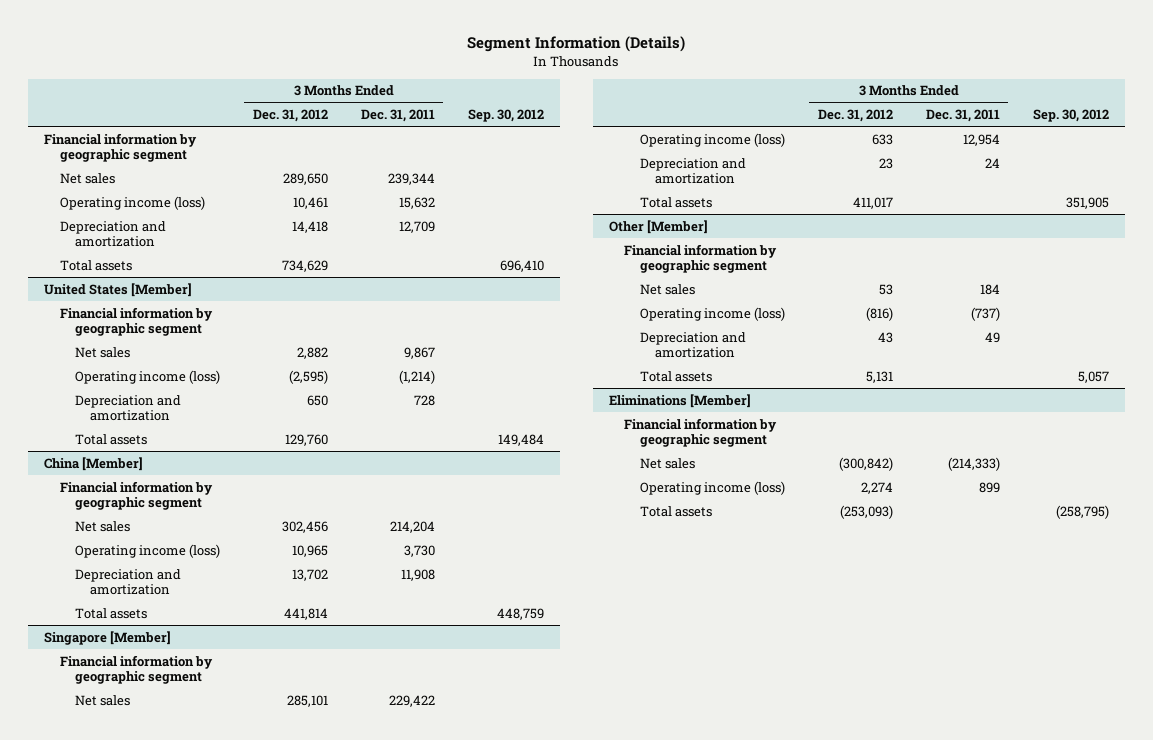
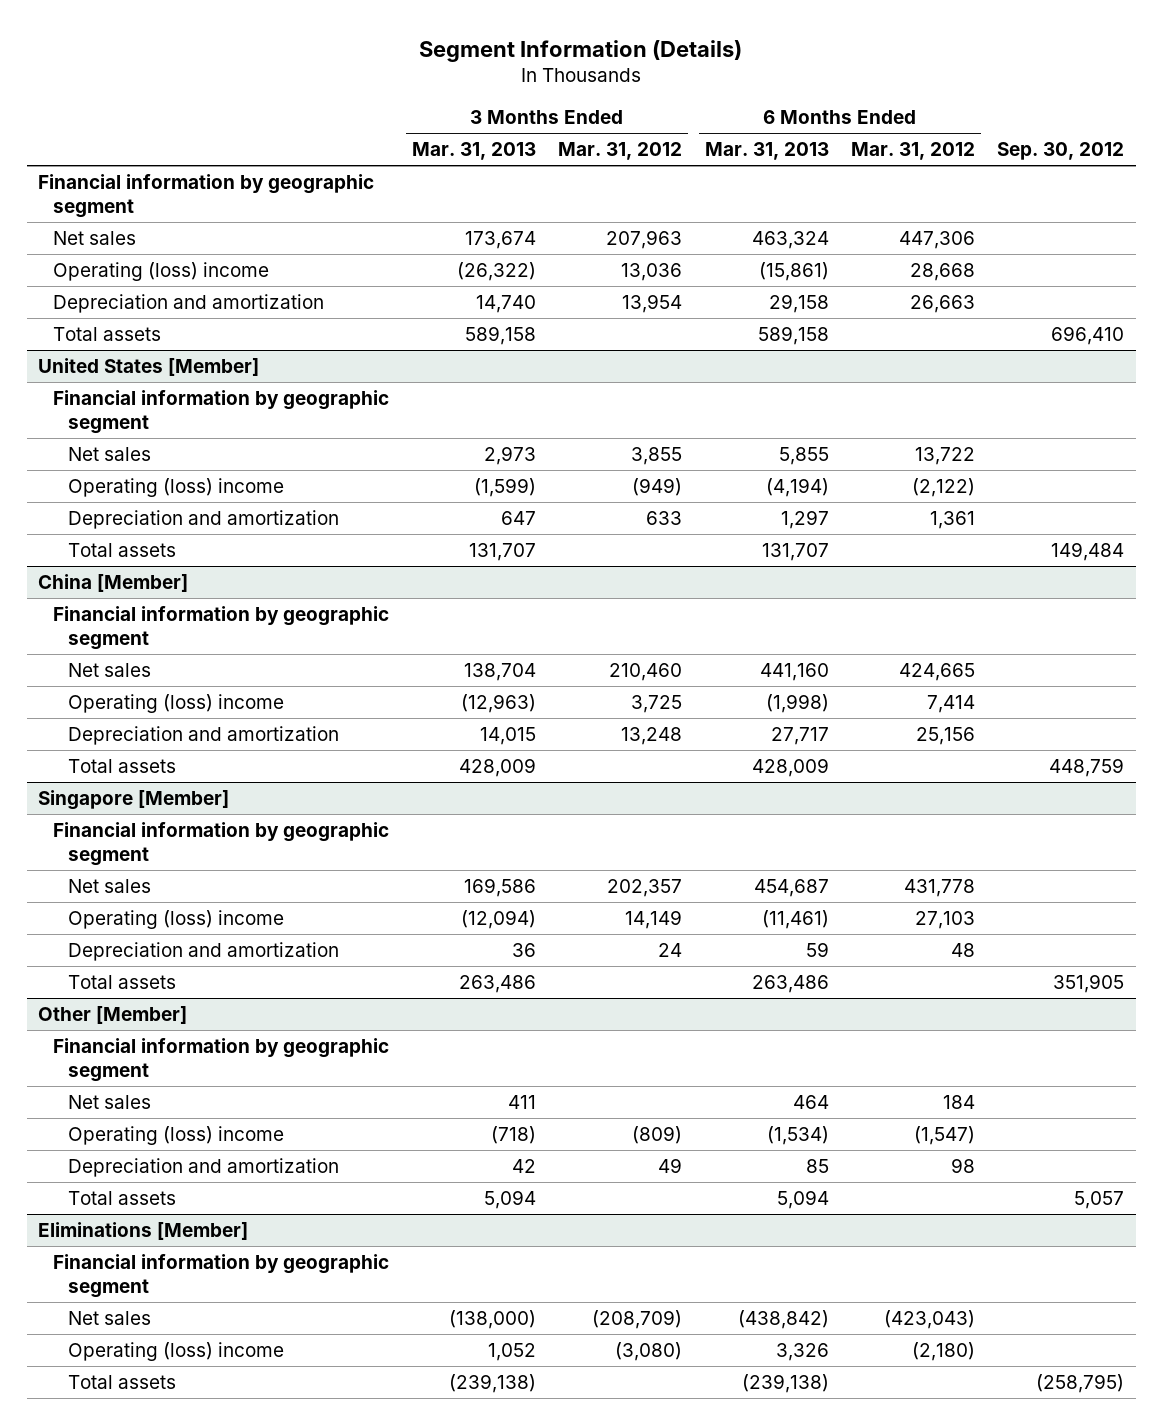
- | 3 Months Ended Dec. 31, 2012 | 3 Months Ended Dec. 31, 2011 | Sep. 30, 2012
+ | 3 Months Ended Mar. 31, 2013 | 3 Months Ended Mar. 31, 2012 | 6 Months Ended Mar. 31, 2013 | 6 Months Ended Mar. 31, 2012 | Sep. 30, 2012
- Operating income (loss) | 10,461 | 15,632 |
+ Operating (loss) income | (26,322) | 13,036 | (15,861) | 28,668 |
@ United States [Member]
- Operating income (loss) | (2,595) | (1,214) |
+ Operating (loss) income | (1,599) | (949) | (4,194) | (2,122) |
@ China [Member]
- Operating income (loss) | 10,965 | 3,730 |
+ Operating (loss) income | (12,963) | 3,725 | (1,998) | 7,414 |
@ Singapore [Member]
- Operating income (loss) | 633 | 12,954 |
+ Operating (loss) income | (12,094) | 14,149 | (11,461) | 27,103 |
@ Other [Member]
- Operating income (loss) | (816) | (737) |
+ Operating (loss) income | (718) | (809) | (1,534) | (1,547) |
@ Eliminations [Member]
- Operating income (loss) | 2,274 | 899 |
+ Operating (loss) income | 1,052 | (3,080) | 3,326 | (2,180) |

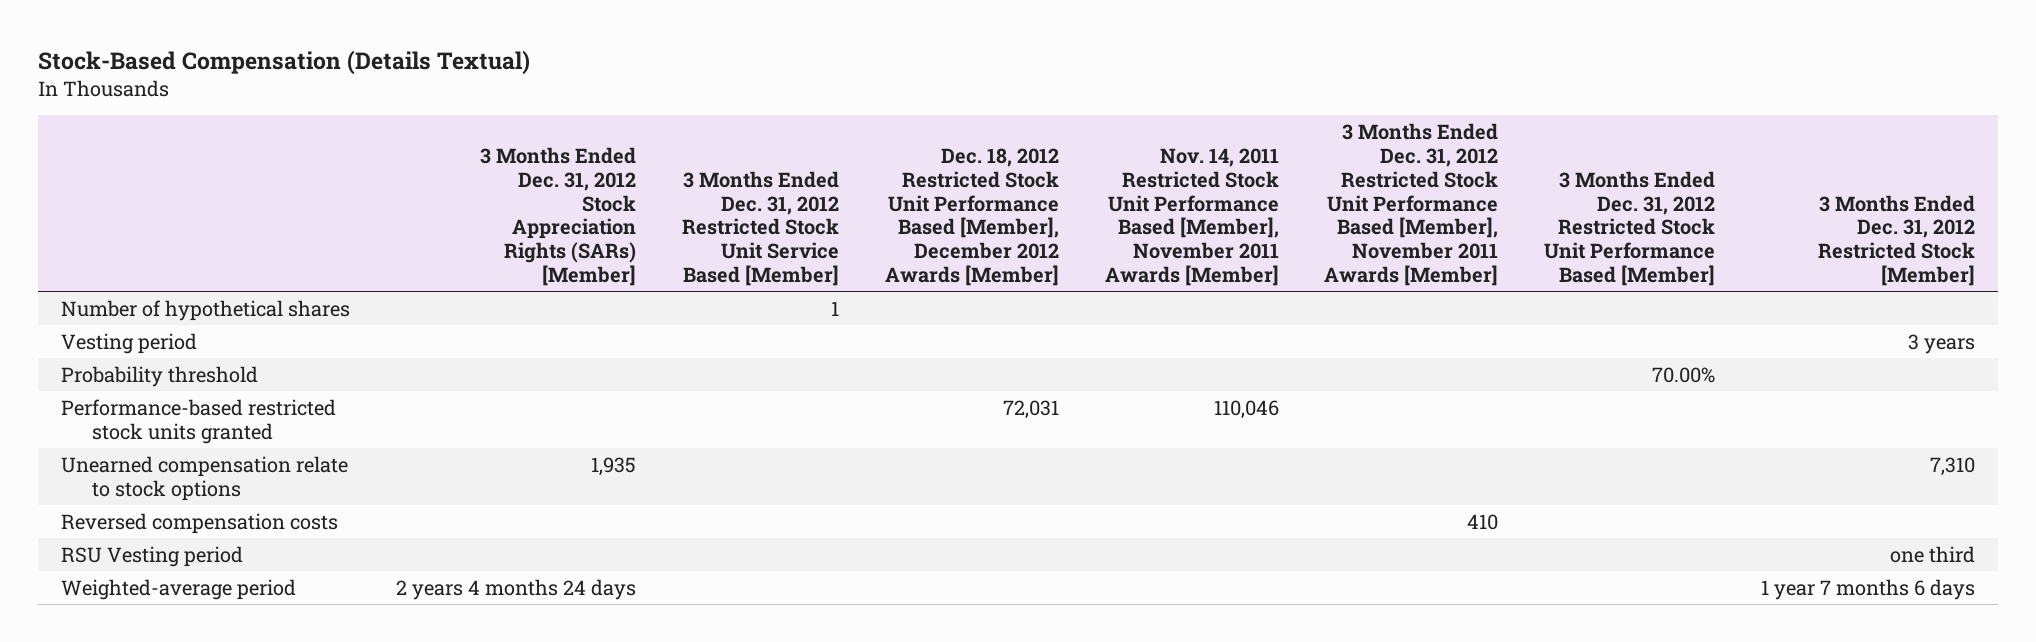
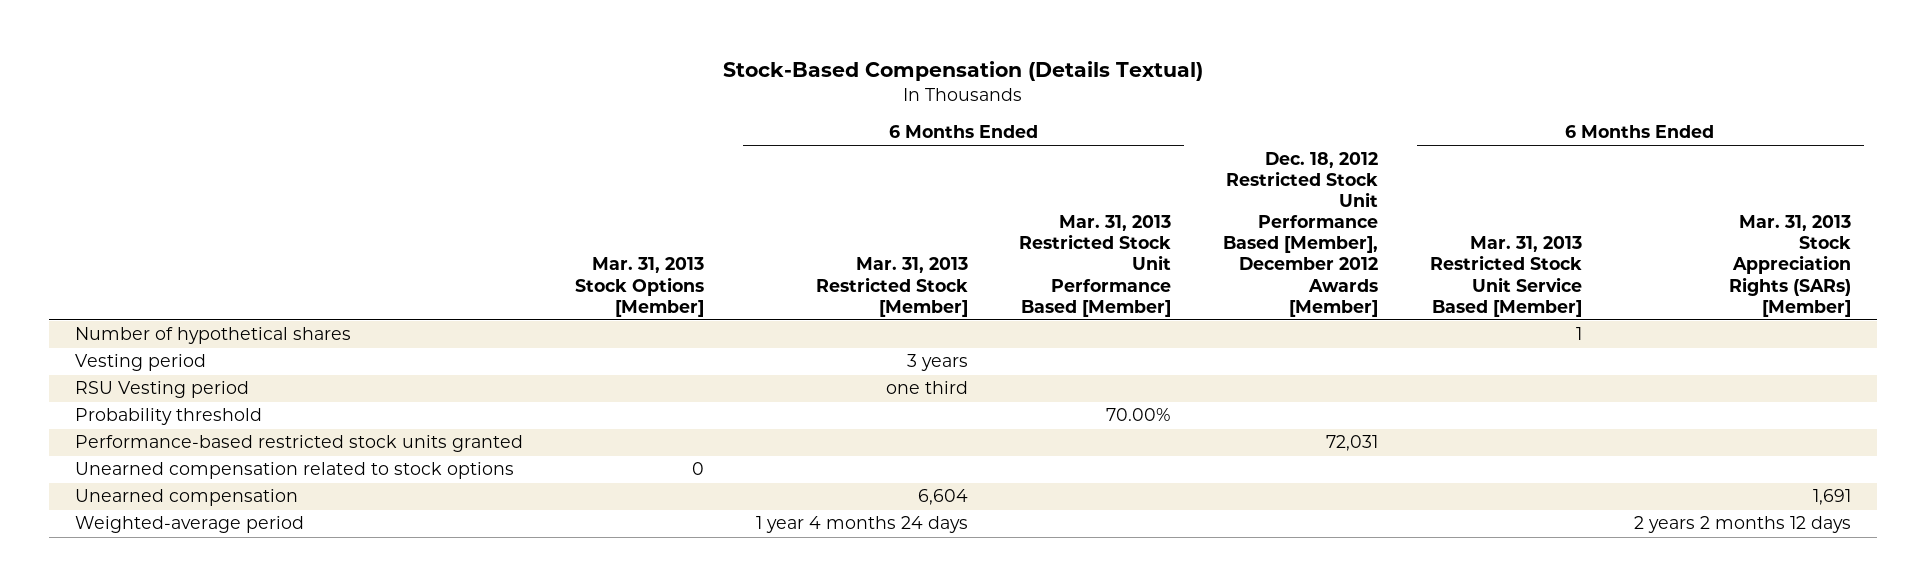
- | 3 Months Ended Dec. 31, 2012 Stock Appreciation Rights (SARs) [Member] | 3 Months Ended Dec. 31, 2012 Restricted Stock Unit Service Based [Member] | Dec. 18, 2012 Restricted Stock Unit Performance Based [Member], December 2012 Awards [Member] | Nov. 14, 2011 Restricted Stock Unit Performance Based [Member], November 2011 Awards [Member] | 3 Months Ended Dec. 31, 2012 Restricted Stock Unit Performance Based [Member], November 2011 Awards [Member] | 3 Months Ended Dec. 31, 2012 Restricted Stock Unit Performance Based [Member] | 3 Months Ended Dec. 31, 2012 Restricted Stock [Member]
+ | Mar. 31, 2013 Stock Options [Member] | 6 Months Ended Mar. 31, 2013 Restricted Stock [Member] | 6 Months Ended Mar. 31, 2013 Restricted Stock Unit Performance Based [Member] | Dec. 18, 2012 Restricted Stock Unit Performance Based [Member], December 2012 Awards [Member] | 6 Months Ended Mar. 31, 2013 Restricted Stock Unit Service Based [Member] | 6 Months Ended Mar. 31, 2013 Stock Appreciation Rights (SARs) [Member]
moved up: RSU Vesting period | | one third | | | |
- Unearned compensation relate to stock options | 1,935 | | | | | | 7,310
- Reversed compensation costs | | | | | 410 | |
+ Unearned compensation related to stock options | 0 | | | | |
+ Unearned compensation | | 6,604 | | | | 1,691

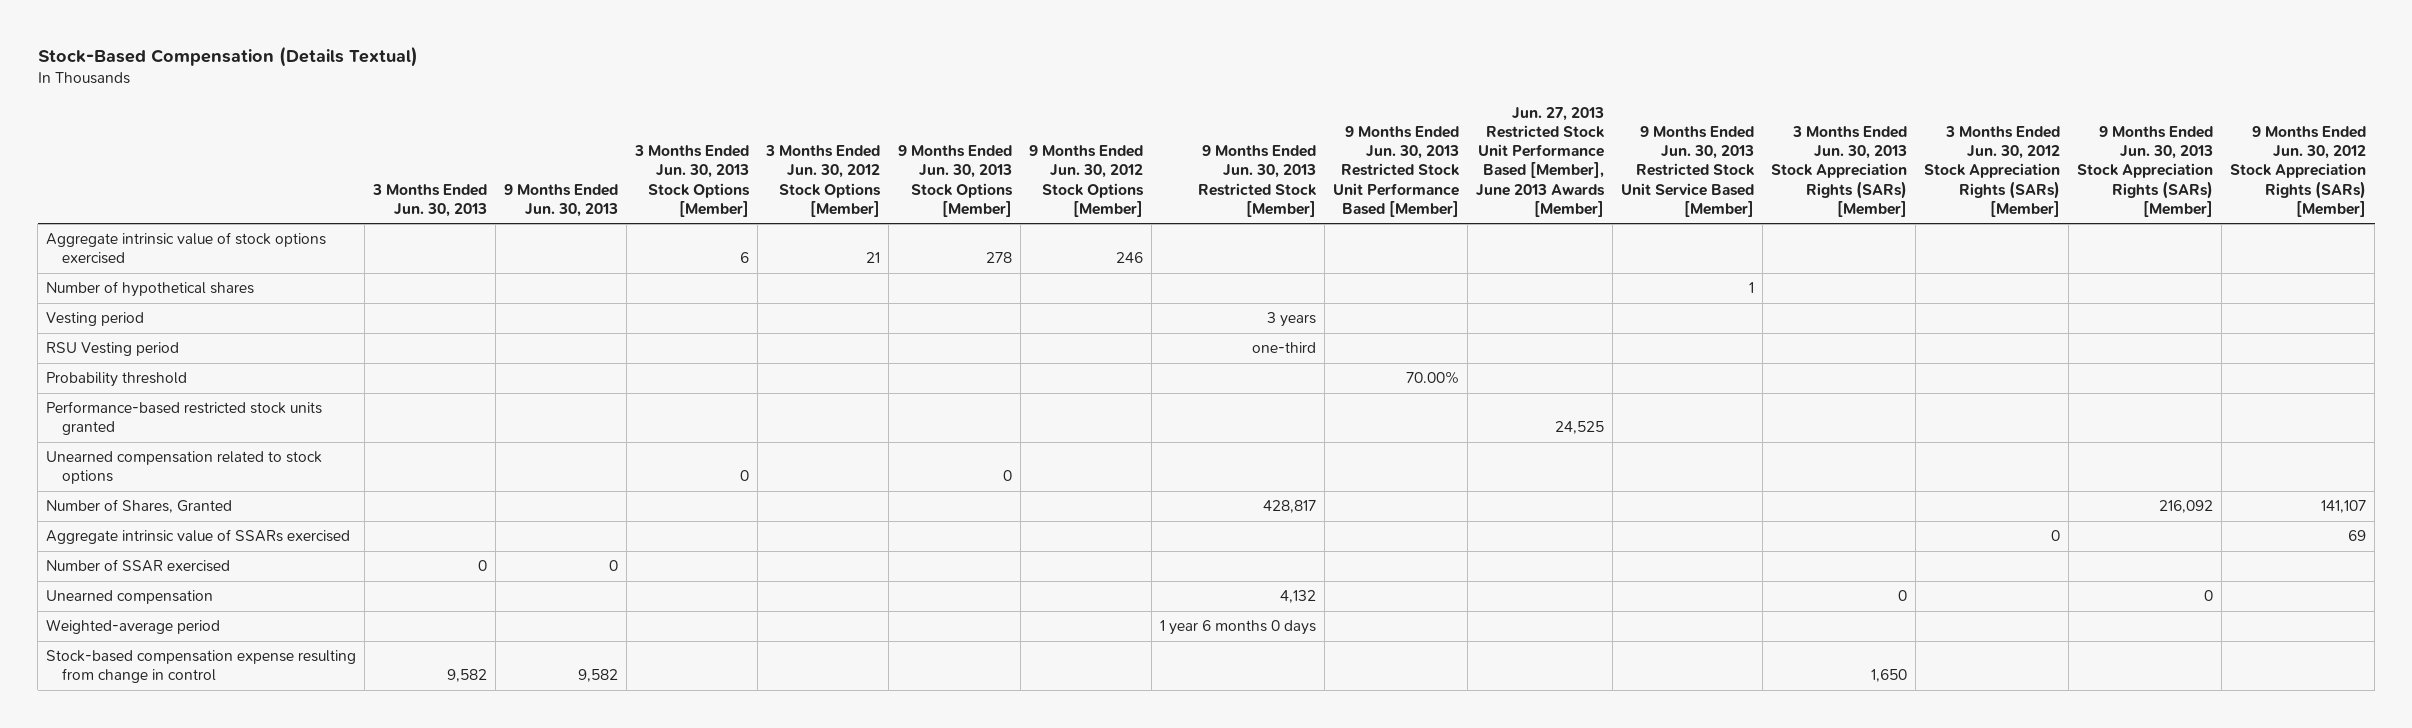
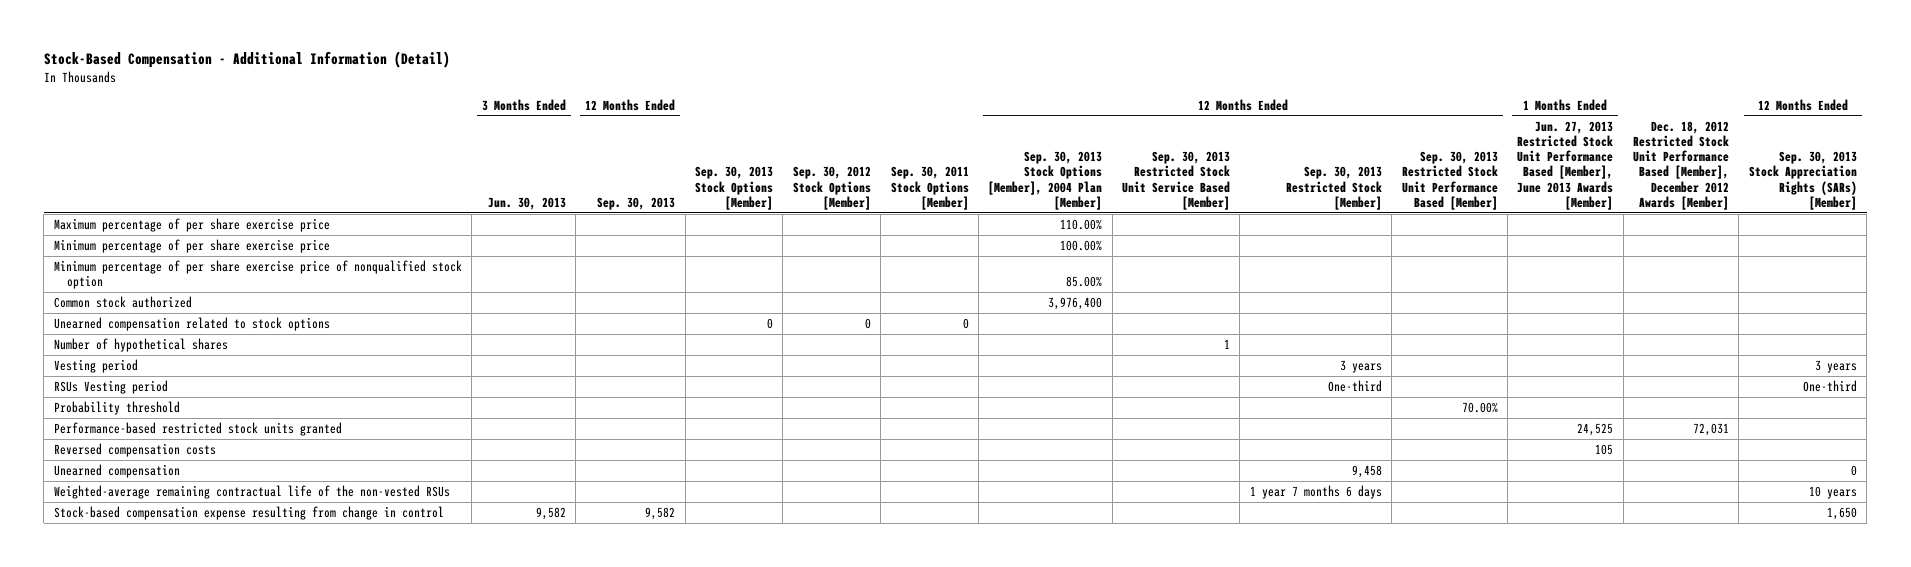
- Stock-Based Compensation (Details Textual)
+ Stock-Based Compensation - Additional Information (Detail)
- | 3 Months Ended Jun. 30, 2013 | 9 Months Ended Jun. 30, 2013 | 3 Months Ended Jun. 30, 2013 Stock Options [Member] | 3 Months Ended Jun. 30, 2012 Stock Options [Member] | 9 Months Ended Jun. 30, 2013 Stock Options [Member] | 9 Months Ended Jun. 30, 2012 Stock Options [Member] | 9 Months Ended Jun. 30, 2013 Restricted Stock [Member] | 9 Months Ended Jun. 30, 2013 Restricted Stock Unit Performance Based [Member] | Jun. 27, 2013 Restricted Stock Unit Performance Based [Member], June 2013 Awards [Member] | 9 Months Ended Jun. 30, 2013 Restricted Stock Unit Service Based [Member] | 3 Months Ended Jun. 30, 2013 Stock Appreciation Rights (SARs) [Member] | 3 Months Ended Jun. 30, 2012 Stock Appreciation Rights (SARs) [Member] | 9 Months Ended Jun. 30, 2013 Stock Appreciation Rights (SARs) [Member] | 9 Months Ended Jun. 30, 2012 Stock Appreciation Rights (SARs) [Member]
+ | 3 Months Ended Jun. 30, 2013 | 12 Months Ended Sep. 30, 2013 | Sep. 30, 2013 Stock Options [Member] | Sep. 30, 2012 Stock Options [Member] | Sep. 30, 2011 Stock Options [Member] | 12 Months Ended Sep. 30, 2013 Stock Options [Member], 2004 Plan [Member] | 12 Months Ended Sep. 30, 2013 Restricted Stock Unit Service Based [Member] | 12 Months Ended Sep. 30, 2013 Restricted Stock [Member] | 12 Months Ended Sep. 30, 2013 Restricted Stock Unit Performance Based [Member] | 1 Months Ended Jun. 27, 2013 Restricted Stock Unit Performance Based [Member], June 2013 Awards [Member] | Dec. 18, 2012 Restricted Stock Unit Performance Based [Member], December 2012 Awards [Member] | 12 Months Ended Sep. 30, 2013 Stock Appreciation Rights (SARs) [Member]
- Aggregate intrinsic value of stock options exercised | | | 6 | 21 | 278 | 246 | | | | | | | |
+ Maximum percentage of per share exercise price | | | | | | 110.00% | | | | | |
+ Minimum percentage of per share exercise price | | | | | | 100.00% | | | | | |
+ Minimum percentage of per share exercise price of nonqualified stock option | | | | | | 85.00% | | | | | |
+ Common stock authorized | | | | | | 3,976,400 | | | | | |
moved up: Unearned compensation related to stock options | | | 0 | 0 | 0 | | | | | | |
- RSU Vesting period | | | | | | | one-third | | | | | | |
+ RSUs Vesting period | | | | | | | | One-third | | | | One-third
- Number of Shares, Granted | | | | | | | 428,817 | | | | | | 216,092 | 141,107
- Aggregate intrinsic value of SSARs exercised | | | | | | | | | | | | 0 | | 69
- Number of SSAR exercised | 0 | 0 | | | | | | | | | | | |
+ Reversed compensation costs | | | | | | | | | | 105 | |
- Weighted-average period | | | | | | | 1 year 6 months 0 days | | | | | | |
+ Weighted-average remaining contractual life of the non-vested RSUs | | | | | | | | 1 year 7 months 6 days | | | | 10 years

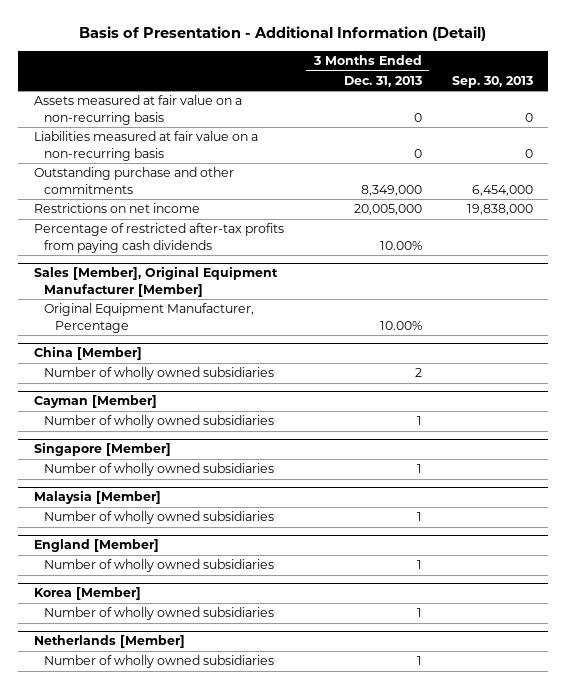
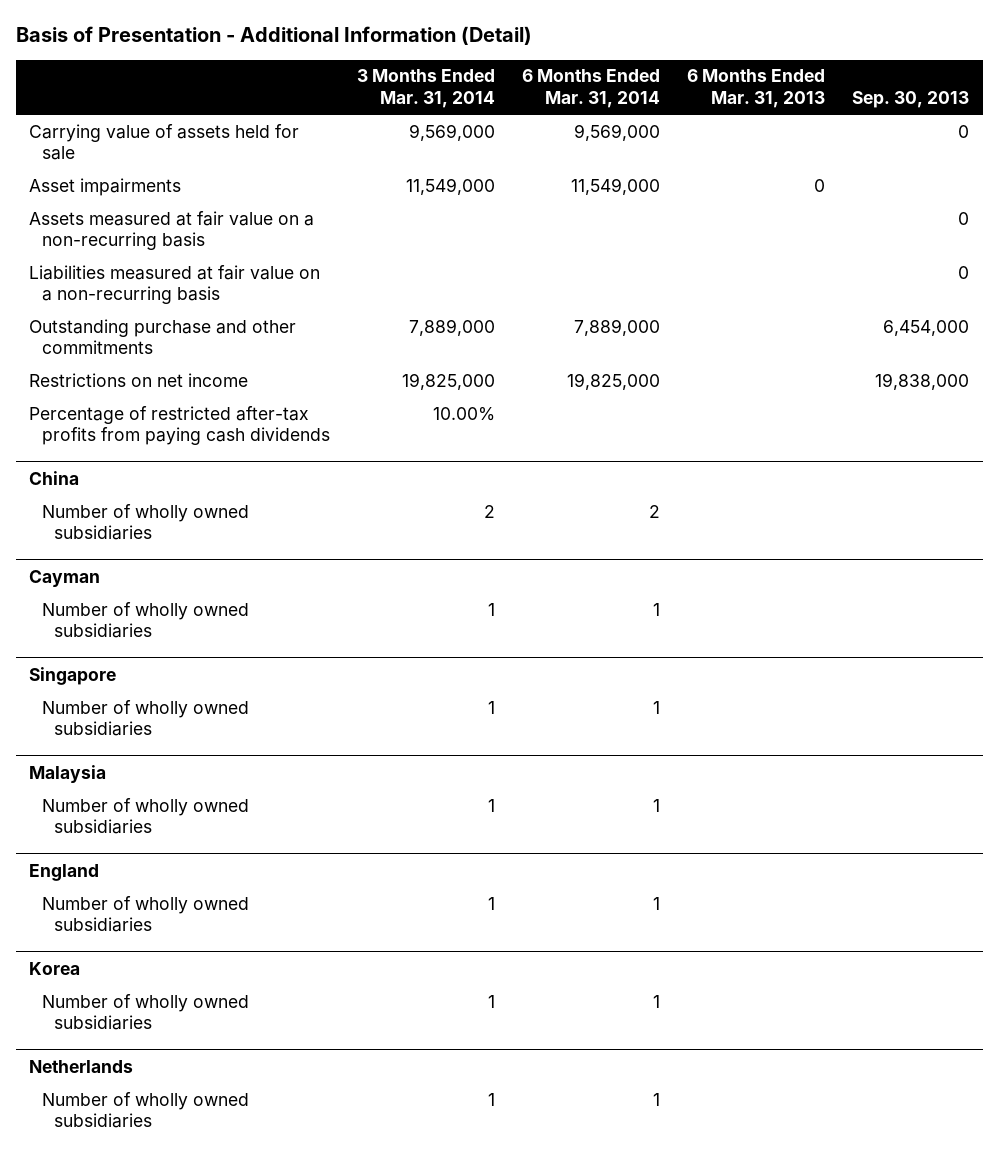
- | 3 Months Ended Dec. 31, 2013 | Sep. 30, 2013
+ | 3 Months Ended Mar. 31, 2014 | 6 Months Ended Mar. 31, 2014 | 6 Months Ended Mar. 31, 2013 | Sep. 30, 2013
+ Carrying value of assets held for sale | 9,569,000 | 9,569,000 | | 0
+ Asset impairments | 11,549,000 | 11,549,000 | 0 |
- Sales [Member], Original Equipment Manufacturer [Member]
- Original Equipment Manufacturer, Percentage | 10.00% |
- China [Member]
+ China
- Cayman [Member]
+ Cayman
- Singapore [Member]
+ Singapore
- Malaysia [Member]
+ Malaysia
- England [Member]
+ England
- Korea [Member]
+ Korea
- Netherlands [Member]
+ Netherlands

